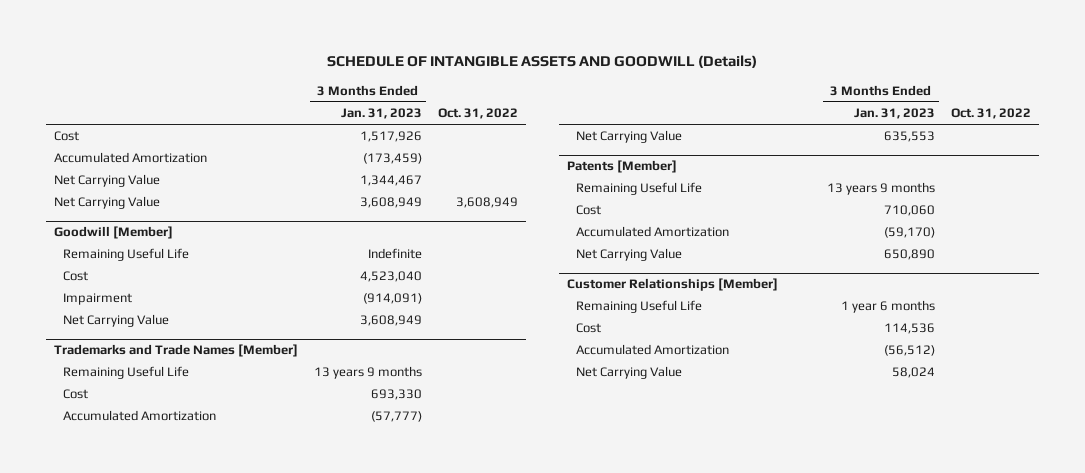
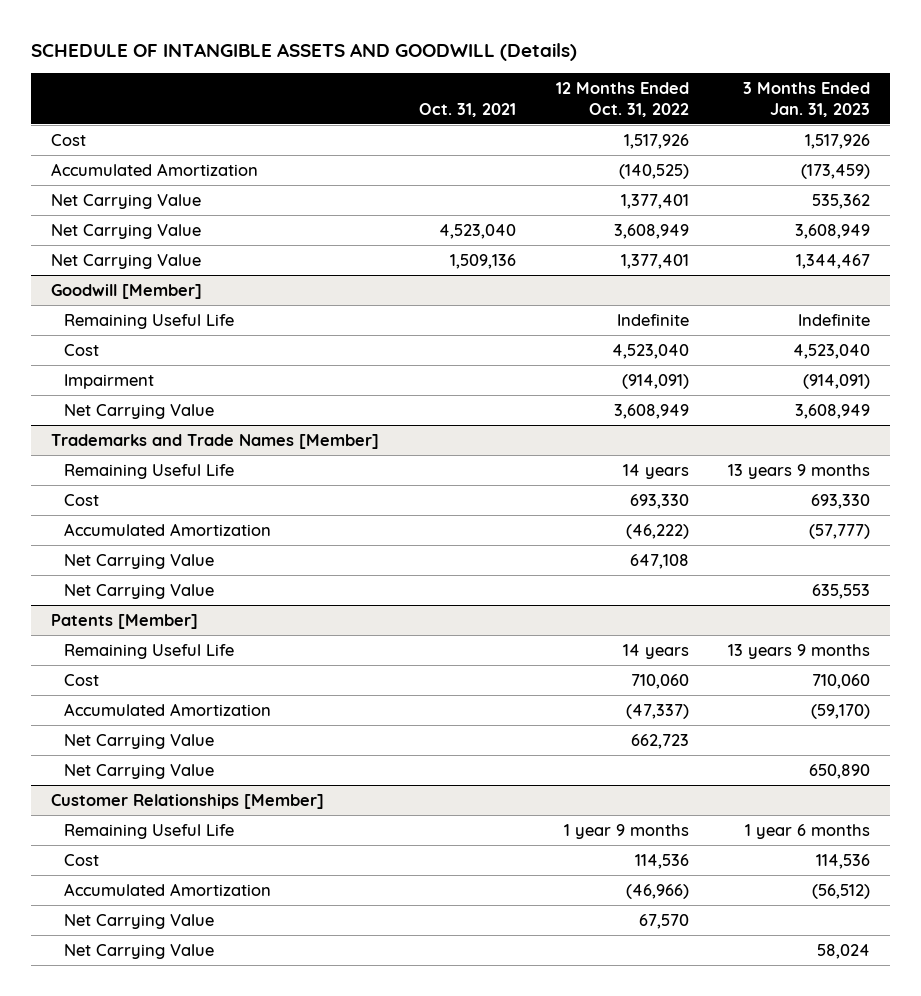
- | 3 Months Ended Jan. 31, 2023 | Oct. 31, 2022
+ | Oct. 31, 2021 | 12 Months Ended Oct. 31, 2022 | 3 Months Ended Jan. 31, 2023
+ Net Carrying Value | | 1,377,401 | 535,362
moved down: Net Carrying Value | 1,509,136 | 1,377,401 | 1,344,467
@ Trademarks and Trade Names [Member]
+ Net Carrying Value | | 647,108 |
@ Patents [Member]
+ Net Carrying Value | | 662,723 |
@ Customer Relationships [Member]
+ Net Carrying Value | | 67,570 |

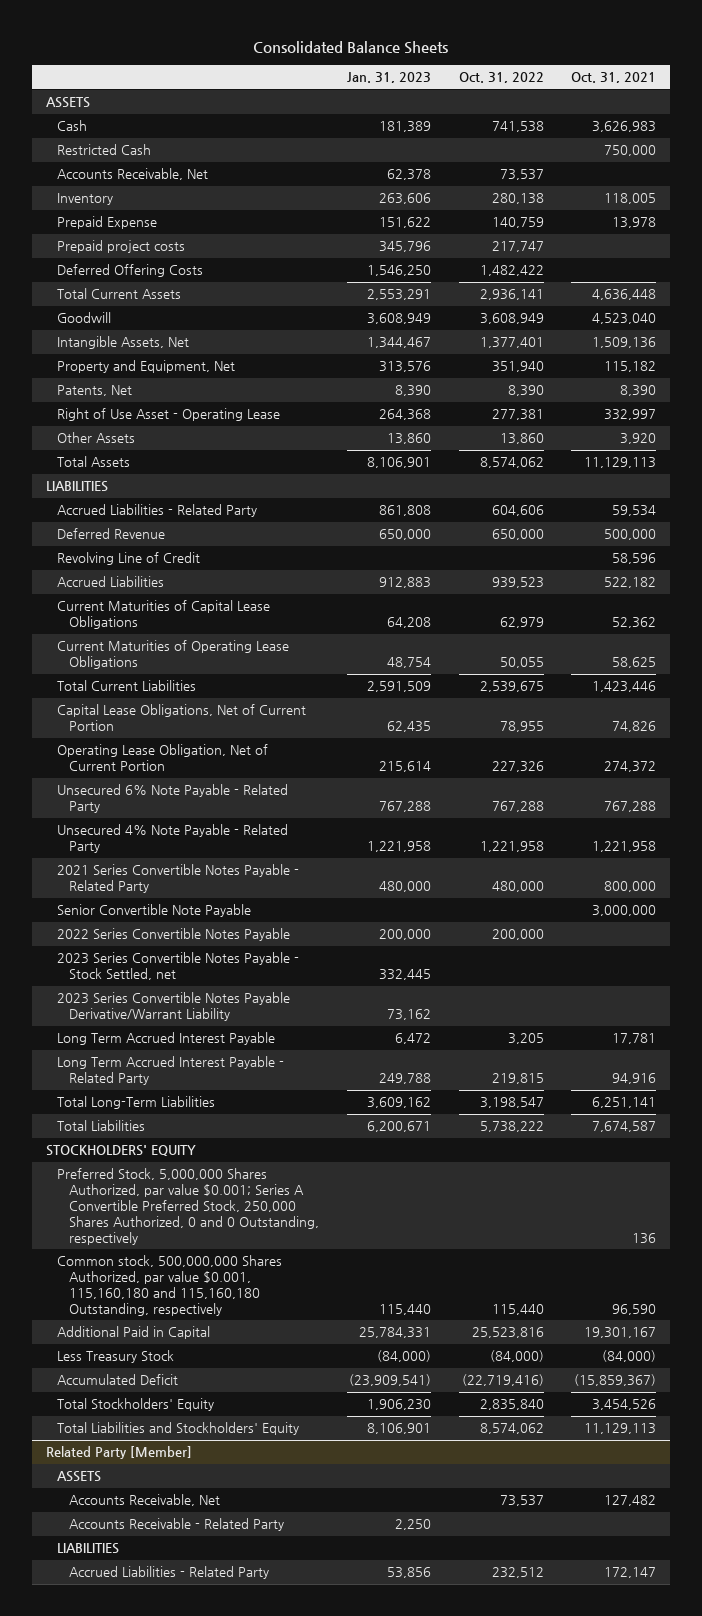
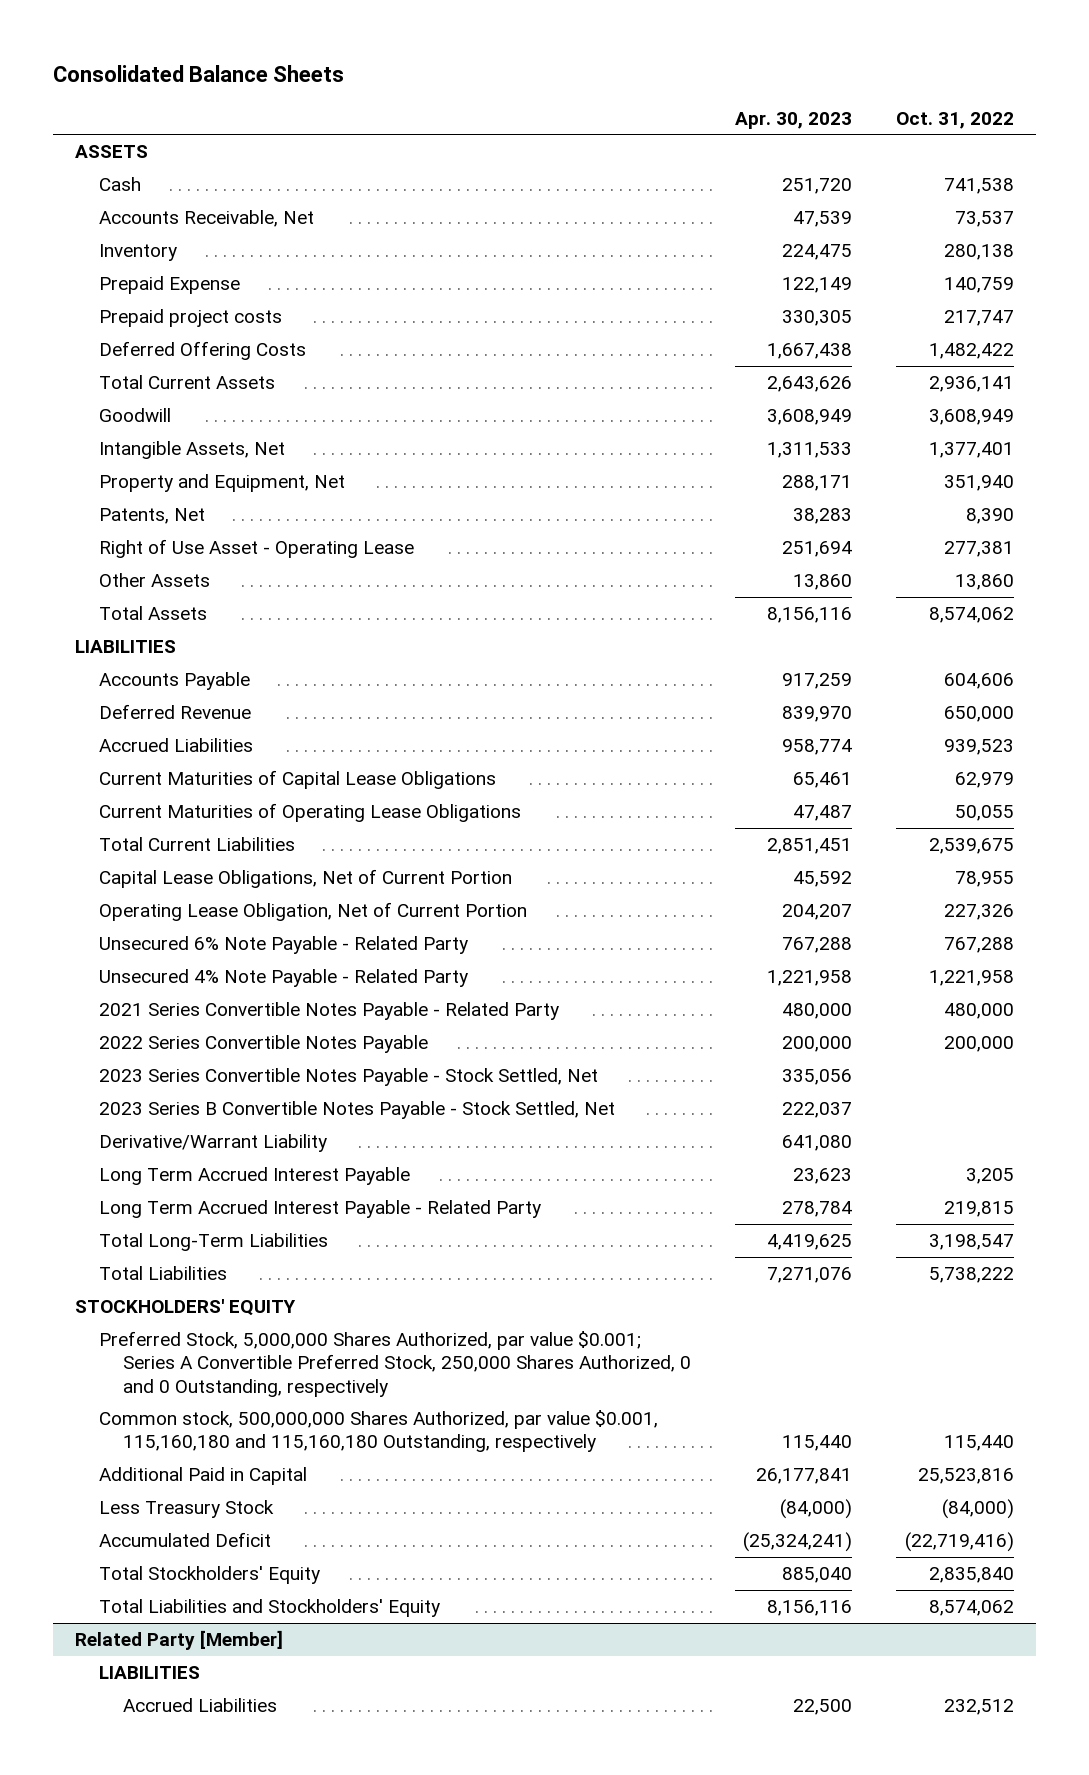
- | Jan. 31, 2023 | Oct. 31, 2022 | Oct. 31, 2021
+ | Apr. 30, 2023 | Oct. 31, 2022
- Restricted Cash | | | 750,000
- Accrued Liabilities - Related Party | 861,808 | 604,606 | 59,534
+ Accounts Payable | 917,259 | 604,606
- Revolving Line of Credit | | | 58,596
- Senior Convertible Note Payable | | | 3,000,000
- 2023 Series Convertible Notes Payable - Stock Settled, net | 332,445 | |
- 2023 Series Convertible Notes Payable Derivative/Warrant Liability | 73,162 | |
+ 2023 Series Convertible Notes Payable - Stock Settled, Net | 335,056 |
+ 2023 Series B Convertible Notes Payable - Stock Settled, Net | 222,037 |
+ Derivative/Warrant Liability | 641,080 |
@ Related Party [Member]
- ASSETS
- Accounts Receivable, Net | | 73,537 | 127,482
- Accounts Receivable - Related Party | 2,250 | |
- Accrued Liabilities - Related Party | 53,856 | 232,512 | 172,147
+ Accrued Liabilities | 22,500 | 232,512

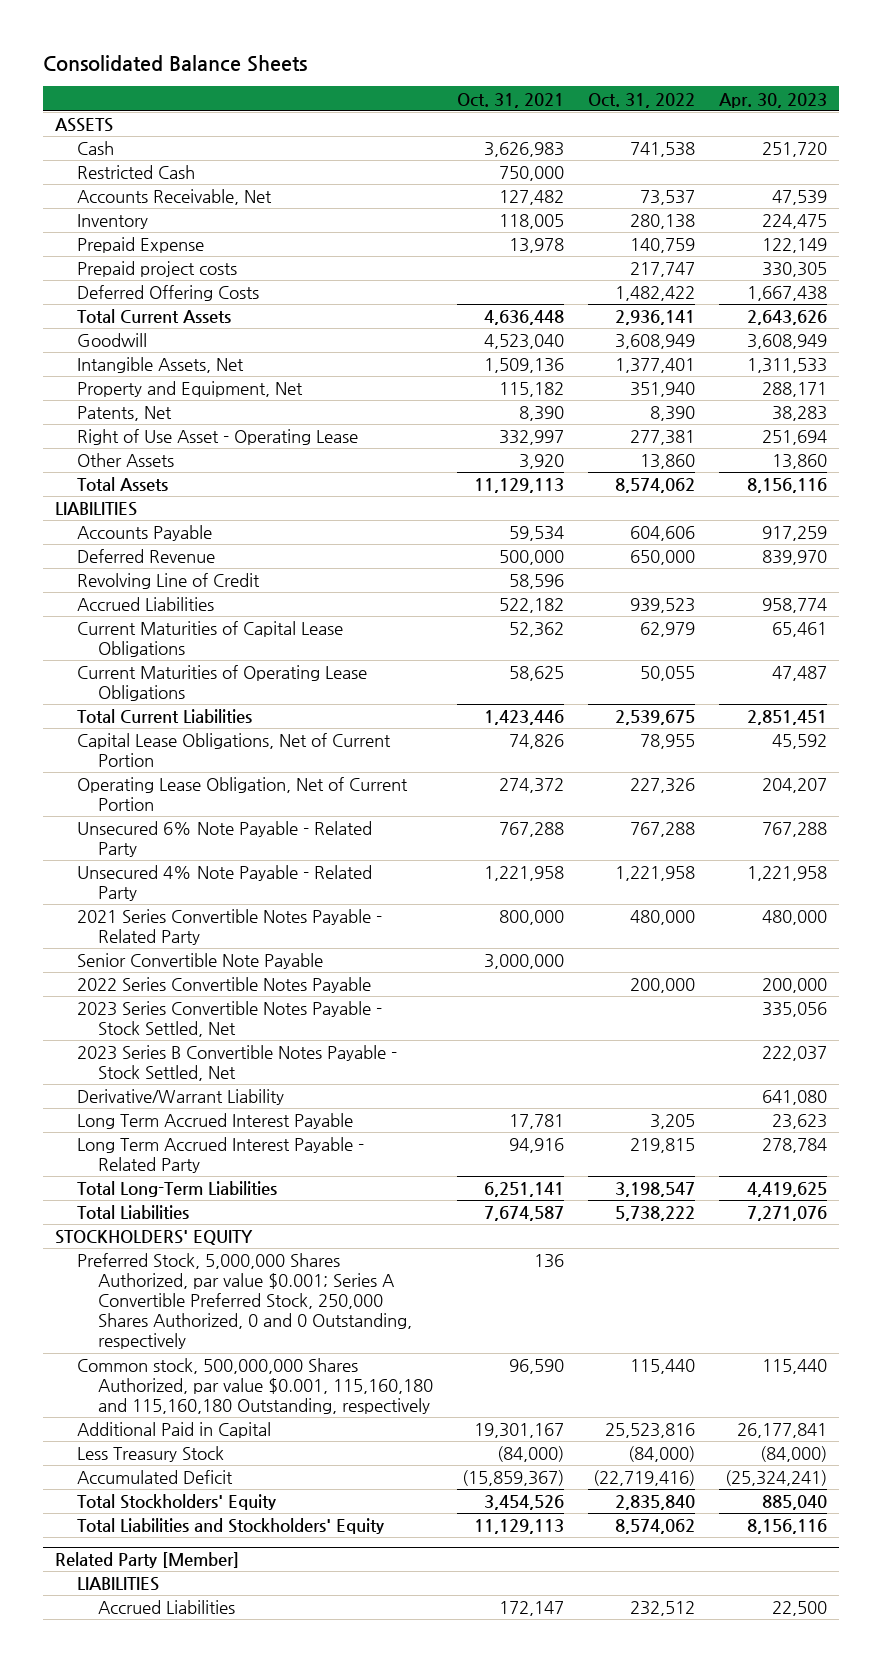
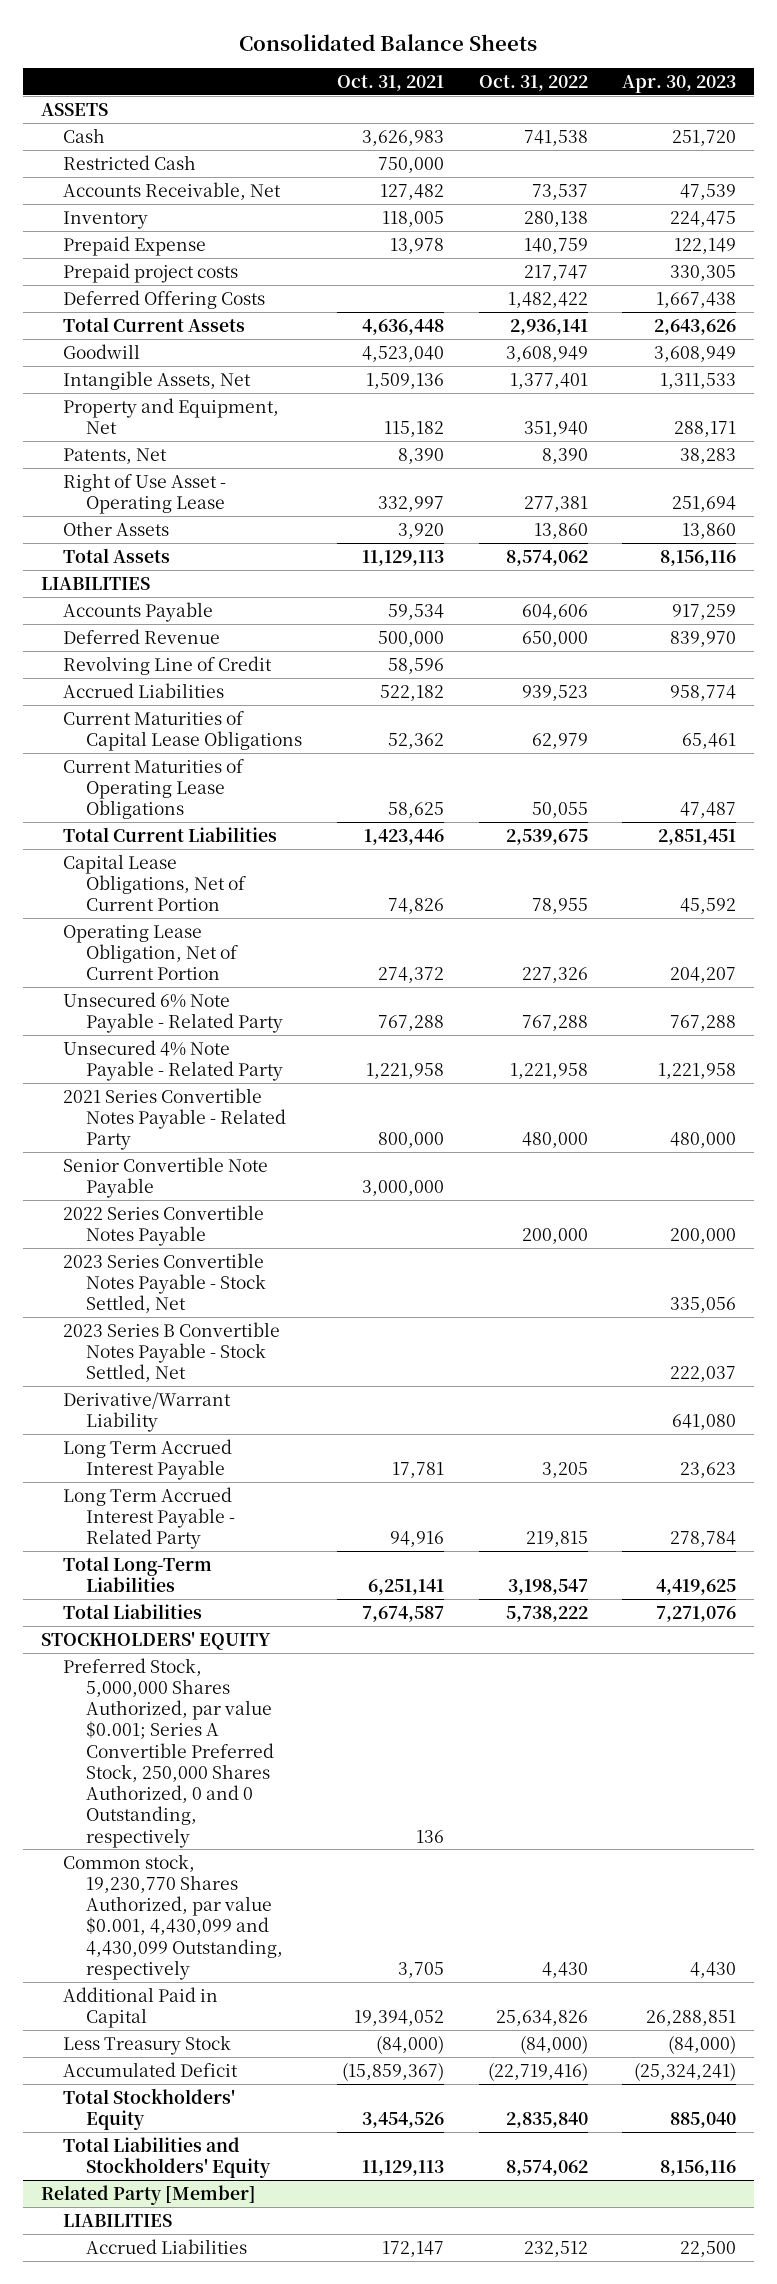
- Common stock, 500,000,000 Shares Authorized, par value $0.001, 115,160,180 and 115,160,180 Outstanding, respectively | 96,590 | 115,440 | 115,440
- Additional Paid in Capital | 19,301,167 | 25,523,816 | 26,177,841
+ Common stock, 19,230,770 Shares Authorized, par value $0.001, 4,430,099 and 4,430,099 Outstanding, respectively | 3,705 | 4,430 | 4,430
+ Additional Paid in Capital | 19,394,052 | 25,634,826 | 26,288,851

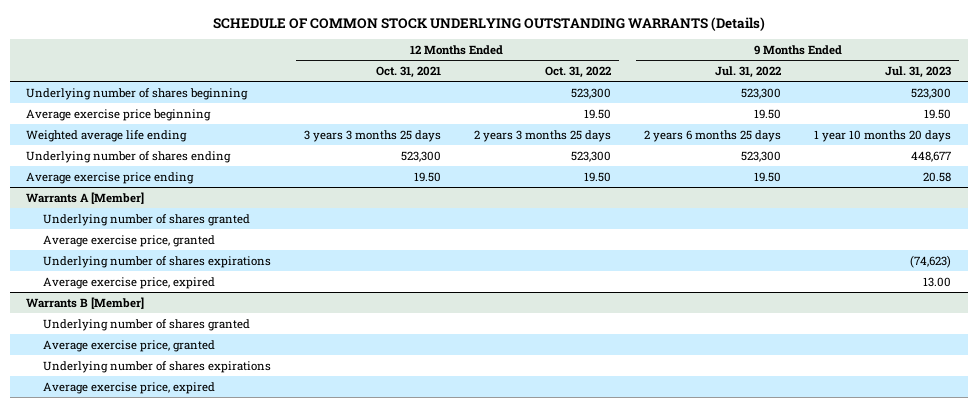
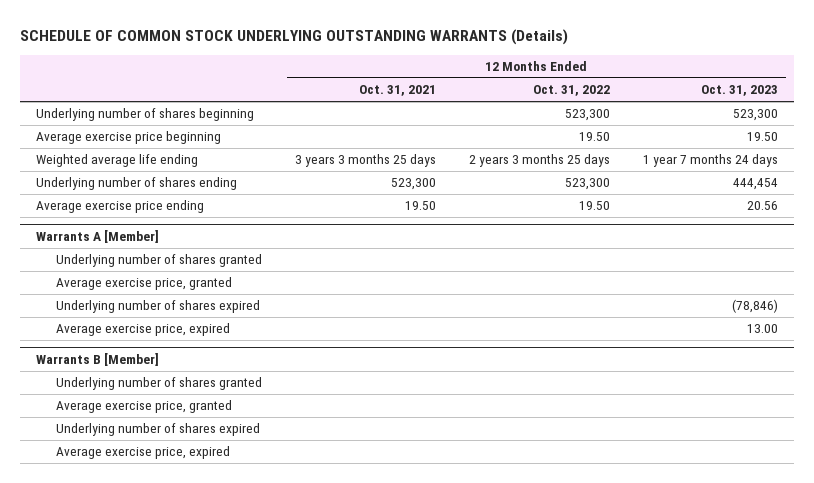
- | 12 Months Ended Oct. 31, 2021 | 12 Months Ended Oct. 31, 2022 | 9 Months Ended Jul. 31, 2022 | 9 Months Ended Jul. 31, 2023
+ | 12 Months Ended Oct. 31, 2021 | 12 Months Ended Oct. 31, 2022 | 12 Months Ended Oct. 31, 2023
@ Warrants A [Member]
- Underlying number of shares expirations | | | | (74,623)
+ Underlying number of shares expired | | | (78,846)
@ Warrants B [Member]
- Underlying number of shares expirations
+ Underlying number of shares expired

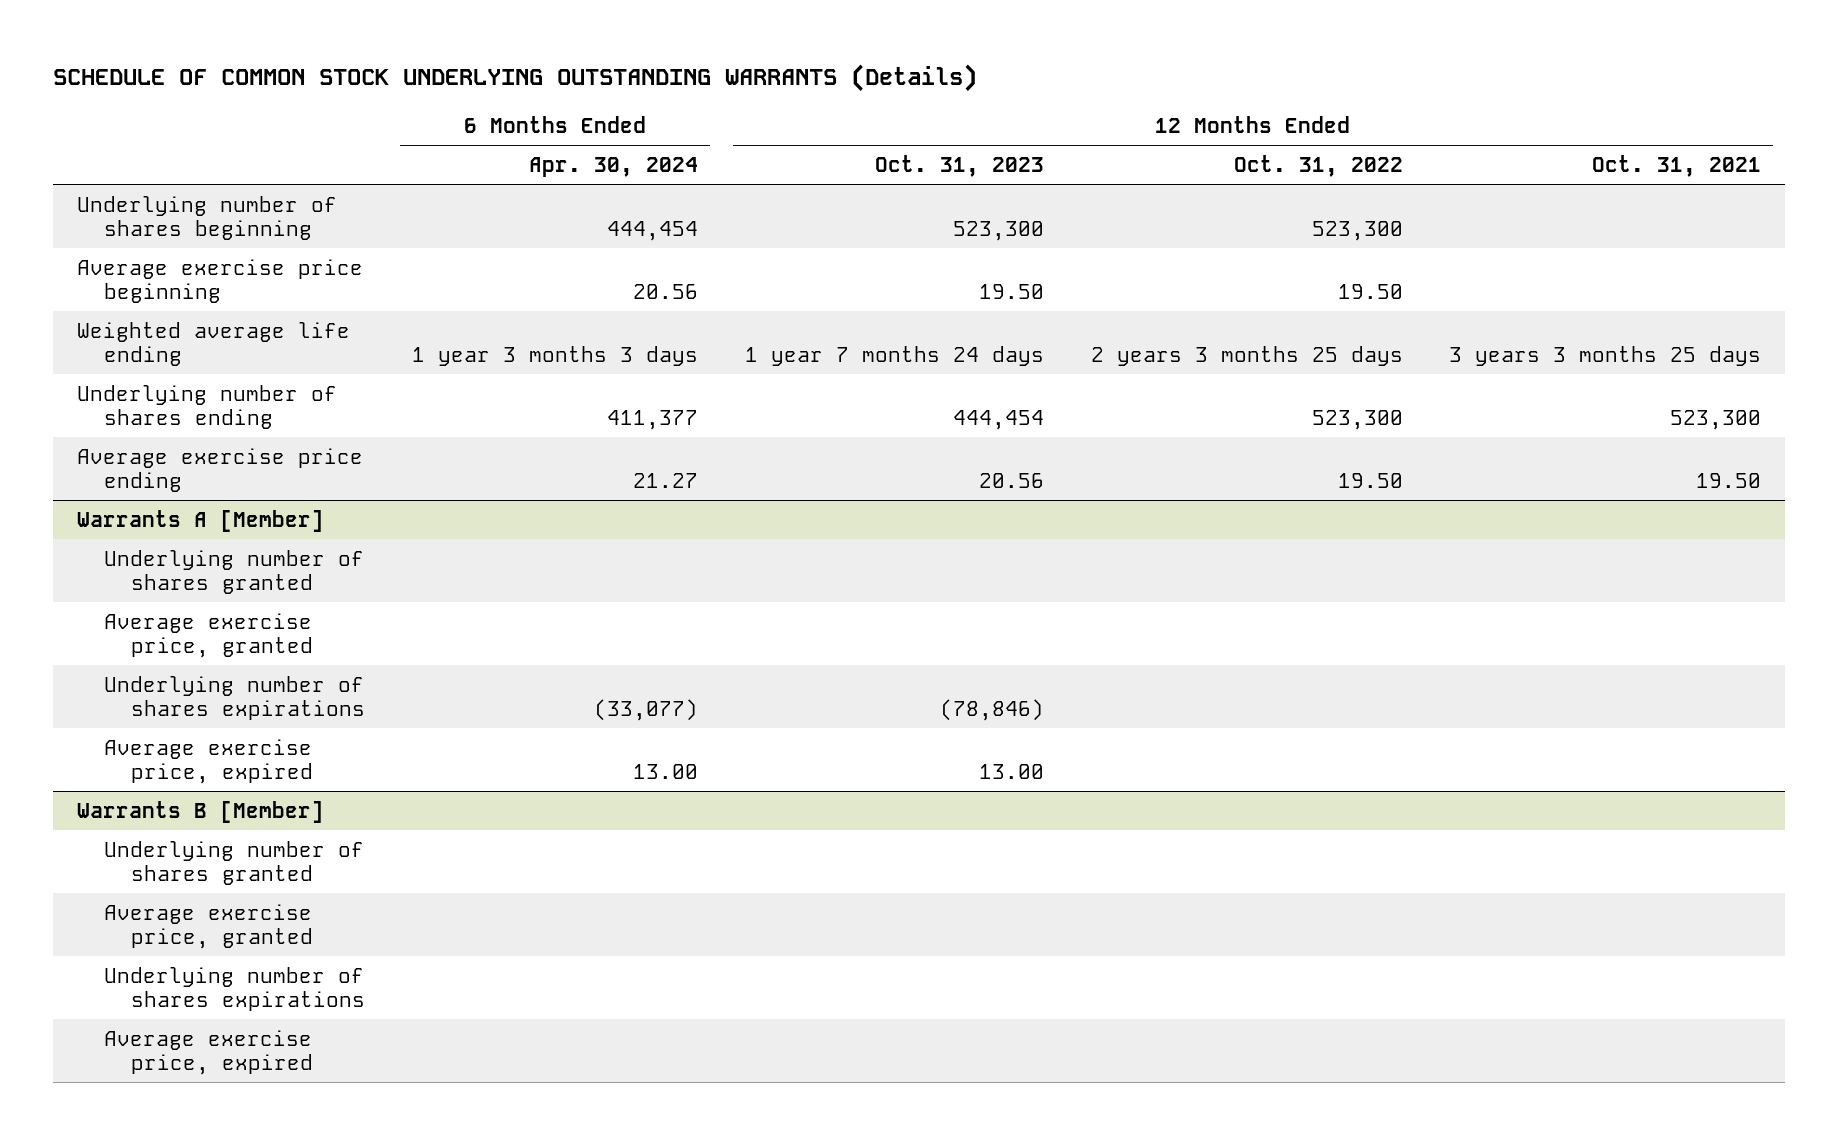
- | 12 Months Ended Oct. 31, 2021 | 12 Months Ended Oct. 31, 2022 | 12 Months Ended Oct. 31, 2023
+ | 6 Months Ended Apr. 30, 2024 | 12 Months Ended Oct. 31, 2023 | 12 Months Ended Oct. 31, 2022 | 12 Months Ended Oct. 31, 2021
@ Warrants A [Member]
- Underlying number of shares expired | | | (78,846)
+ Underlying number of shares expirations | (33,077) | (78,846) | |
@ Warrants B [Member]
- Underlying number of shares expired
+ Underlying number of shares expirations

